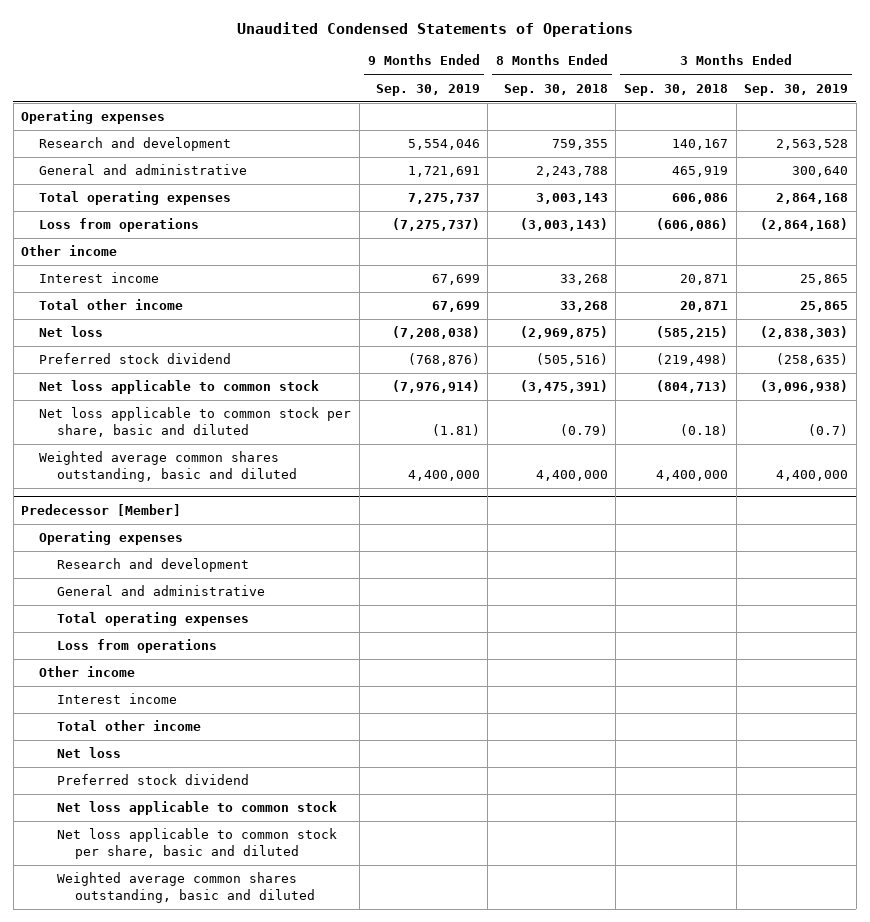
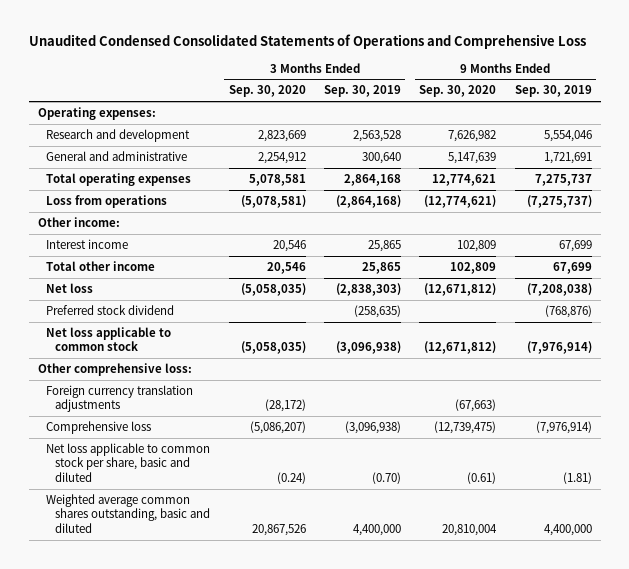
- Unaudited Condensed Statements of Operations
+ Unaudited Condensed Consolidated Statements of Operations and Comprehensive Loss
- | 9 Months Ended Sep. 30, 2019 | 8 Months Ended Sep. 30, 2018 | 3 Months Ended Sep. 30, 2018 | 3 Months Ended Sep. 30, 2019
+ | 3 Months Ended Sep. 30, 2020 | 3 Months Ended Sep. 30, 2019 | 9 Months Ended Sep. 30, 2020 | 9 Months Ended Sep. 30, 2019
- Operating expenses
+ Operating expenses:
- Other income
+ Other income:
- Net loss applicable to common stock per share, basic and diluted | (1.81) | (0.79) | (0.18) | (0.7)
+ Other comprehensive loss:
+ Foreign currency translation adjustments | (28,172) | | (67,663) |
+ Comprehensive loss | (5,086,207) | (3,096,938) | (12,739,475) | (7,976,914)
+ Net loss applicable to common stock per share, basic and diluted | (0.24) | (0.70) | (0.61) | (1.81)
- Predecessor [Member]
- Operating expenses
- Research and development
- General and administrative
- Total operating expenses
- Loss from operations
- Other income
- Interest income
- Total other income
- Net loss
- Preferred stock dividend
- Net loss applicable to common stock
- Net loss applicable to common stock per share, basic and diluted
- Weighted average common shares outstanding, basic and diluted

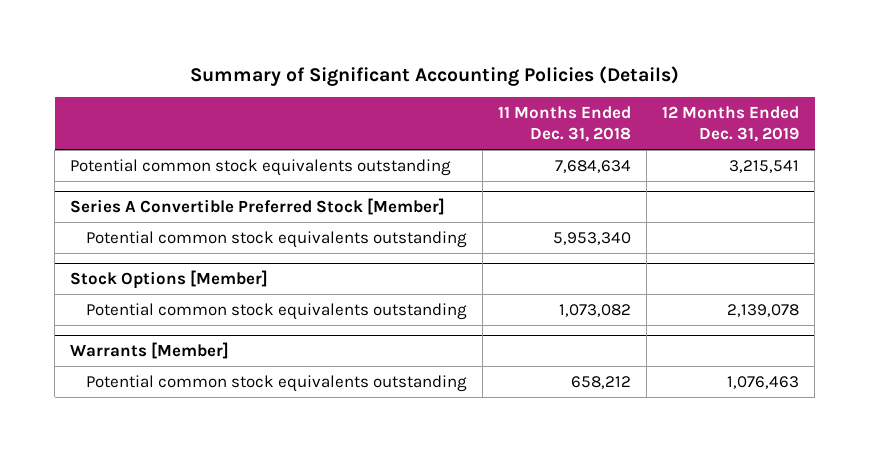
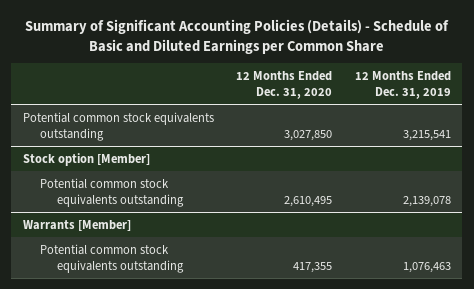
- Summary of Significant Accounting Policies (Details)
+ Summary of Significant Accounting Policies (Details) - Schedule of Basic and Diluted Earnings per Common Share
- | 11 Months Ended Dec. 31, 2018 | 12 Months Ended Dec. 31, 2019
+ | 12 Months Ended Dec. 31, 2020 | 12 Months Ended Dec. 31, 2019
- Series A Convertible Preferred Stock [Member]
- Potential common stock equivalents outstanding | 5,953,340 |
- Stock Options [Member]
+ Stock option [Member]

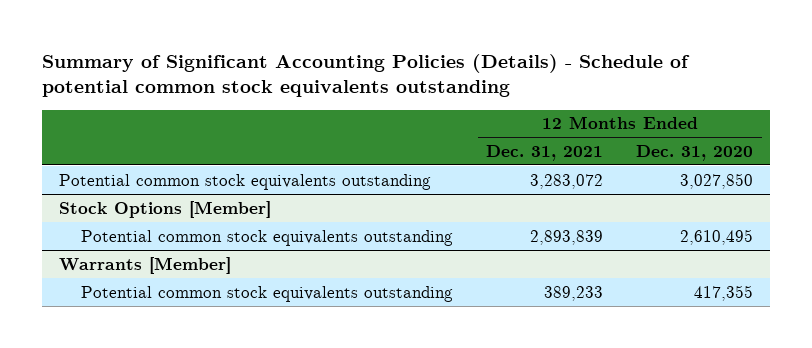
- Summary of Significant Accounting Policies (Details) - Schedule of Basic and Diluted Earnings per Common Share
+ Summary of Significant Accounting Policies (Details) - Schedule of potential common stock equivalents outstanding
- | 12 Months Ended Dec. 31, 2020 | 12 Months Ended Dec. 31, 2019
+ | 12 Months Ended Dec. 31, 2021 | 12 Months Ended Dec. 31, 2020
- Stock option [Member]
+ Stock Options [Member]

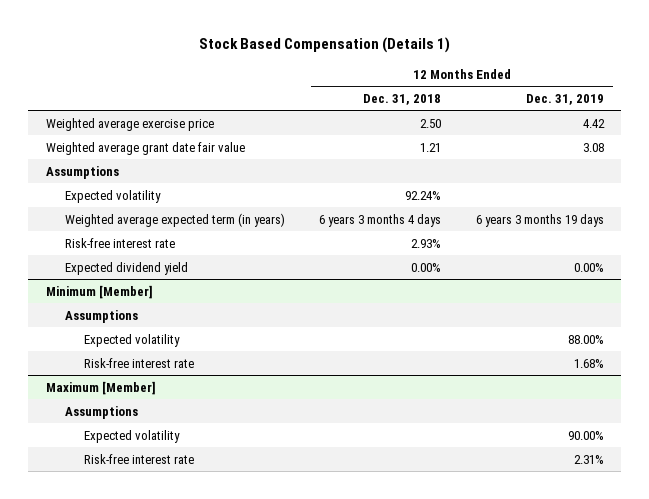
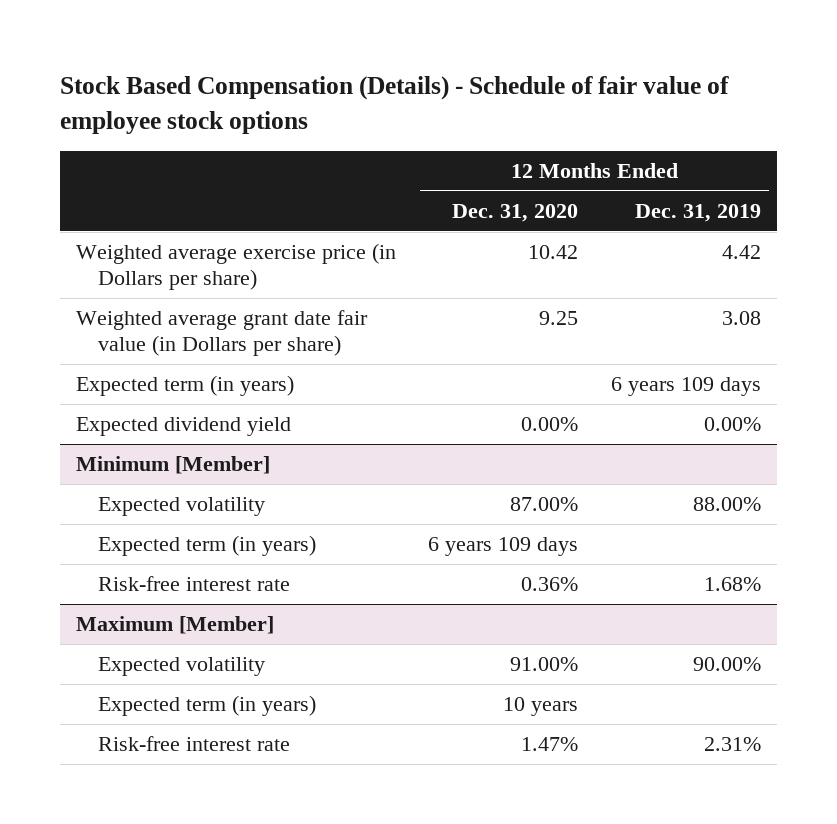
- Stock Based Compensation (Details 1)
+ Stock Based Compensation (Details) - Schedule of fair value of employee stock options
- | 12 Months Ended Dec. 31, 2018 | 12 Months Ended Dec. 31, 2019
+ | 12 Months Ended Dec. 31, 2020 | 12 Months Ended Dec. 31, 2019
- Weighted average exercise price | 2.50 | 4.42
- Weighted average grant date fair value | 1.21 | 3.08
- Assumptions
- Expected volatility | 92.24% |
- Weighted average expected term (in years) | 6 years 3 months 4 days | 6 years 3 months 19 days
- Risk-free interest rate | 2.93% |
+ Weighted average exercise price (in Dollars per share) | 10.42 | 4.42
+ Weighted average grant date fair value (in Dollars per share) | 9.25 | 3.08
+ Expected term (in years) | | 6 years 109 days
@ Minimum [Member]
- Assumptions
+ Expected term (in years) | 6 years 109 days |
@ Maximum [Member]
- Assumptions
+ Expected term (in years) | 10 years |

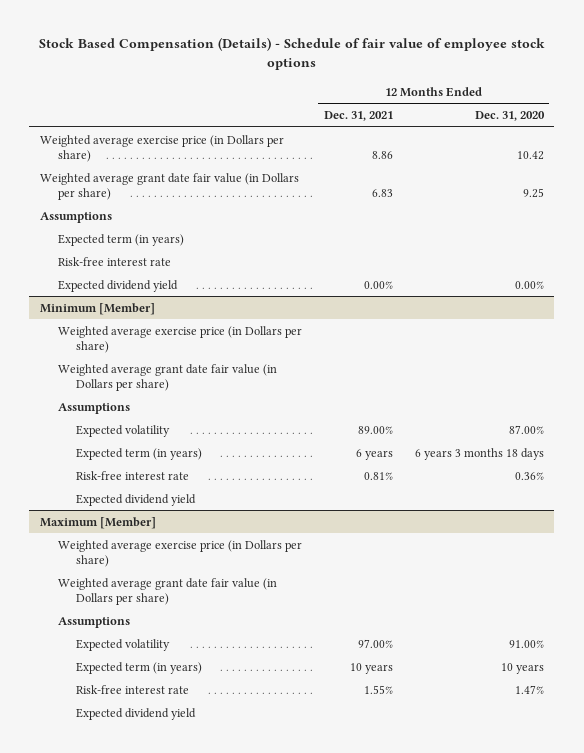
- | 12 Months Ended Dec. 31, 2020 | 12 Months Ended Dec. 31, 2019
+ | 12 Months Ended Dec. 31, 2021 | 12 Months Ended Dec. 31, 2020
+ Assumptions
+ Risk-free interest rate
@ Minimum [Member]
+ Weighted average exercise price (in Dollars per share)
+ Weighted average grant date fair value (in Dollars per share)
+ Assumptions
- Expected term (in years) | 6 years 109 days |
+ Expected term (in years) | 6 years | 6 years 3 months 18 days
+ Expected dividend yield
@ Maximum [Member]
+ Weighted average exercise price (in Dollars per share)
+ Weighted average grant date fair value (in Dollars per share)
+ Assumptions
+ Expected dividend yield

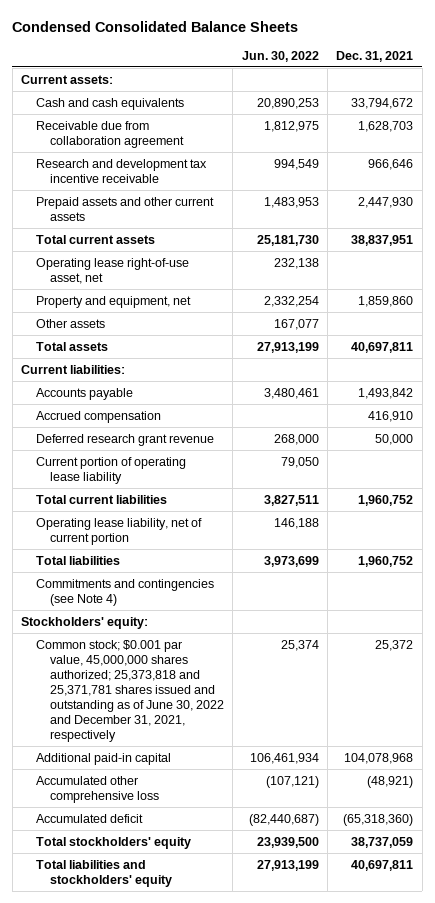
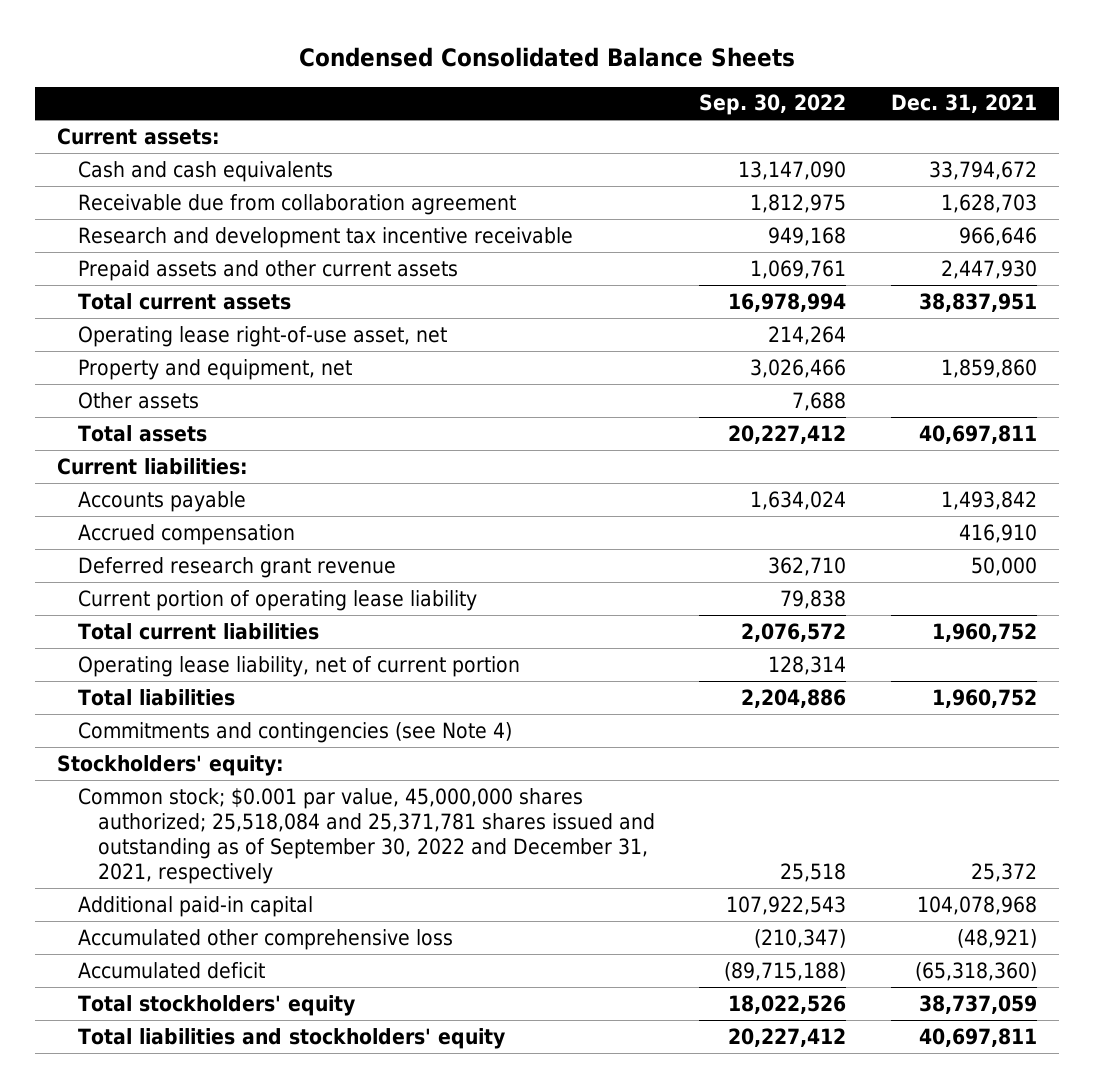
- | Jun. 30, 2022 | Dec. 31, 2021
+ | Sep. 30, 2022 | Dec. 31, 2021
- Common stock; $0.001 par value, 45,000,000 shares authorized; 25,373,818 and 25,371,781 shares issued and outstanding as of June 30, 2022 and December 31, 2021, respectively | 25,374 | 25,372
+ Common stock; $0.001 par value, 45,000,000 shares authorized; 25,518,084 and 25,371,781 shares issued and outstanding as of September 30, 2022 and December 31, 2021, respectively | 25,518 | 25,372

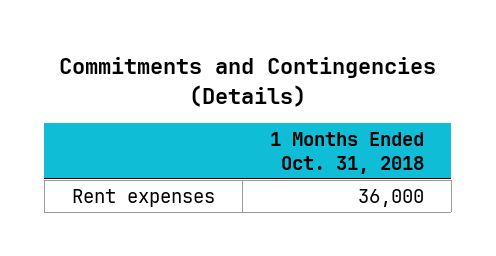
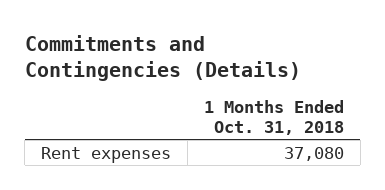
- Rent expenses | 36,000
+ Rent expenses | 37,080

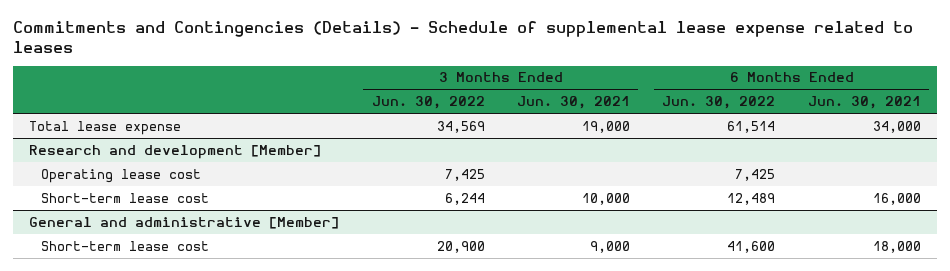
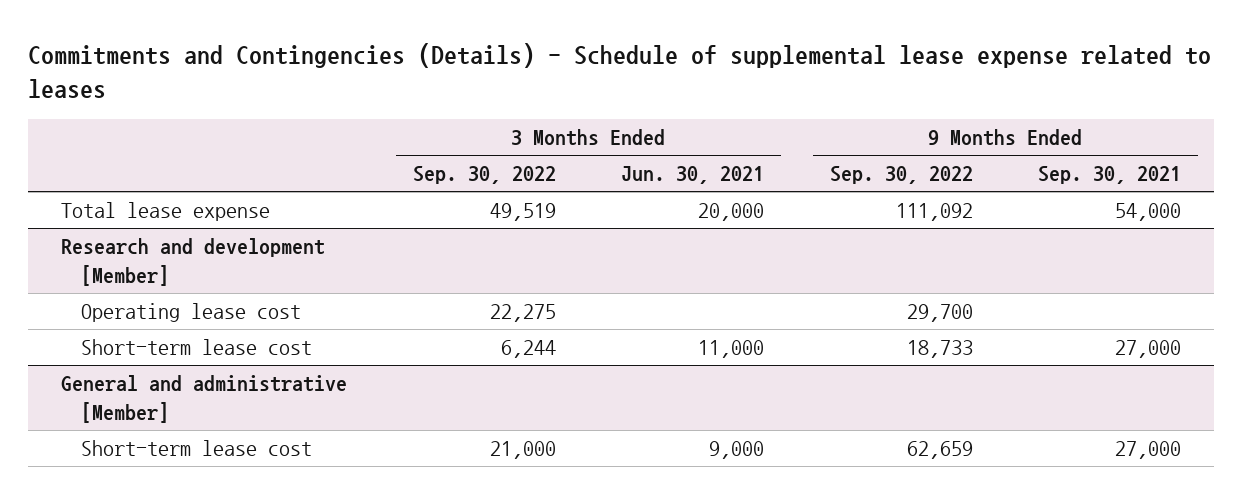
- | 3 Months Ended Jun. 30, 2022 | 3 Months Ended Jun. 30, 2021 | 6 Months Ended Jun. 30, 2022 | 6 Months Ended Jun. 30, 2021
+ | 3 Months Ended Sep. 30, 2022 | 3 Months Ended Jun. 30, 2021 | 9 Months Ended Sep. 30, 2022 | 9 Months Ended Sep. 30, 2021
- Total lease expense | 34,569 | 19,000 | 61,514 | 34,000
+ Total lease expense | 49,519 | 20,000 | 111,092 | 54,000
@ Research and development [Member]
- Short-term lease cost | 6,244 | 10,000 | 12,489 | 16,000
+ Short-term lease cost | 6,244 | 11,000 | 18,733 | 27,000

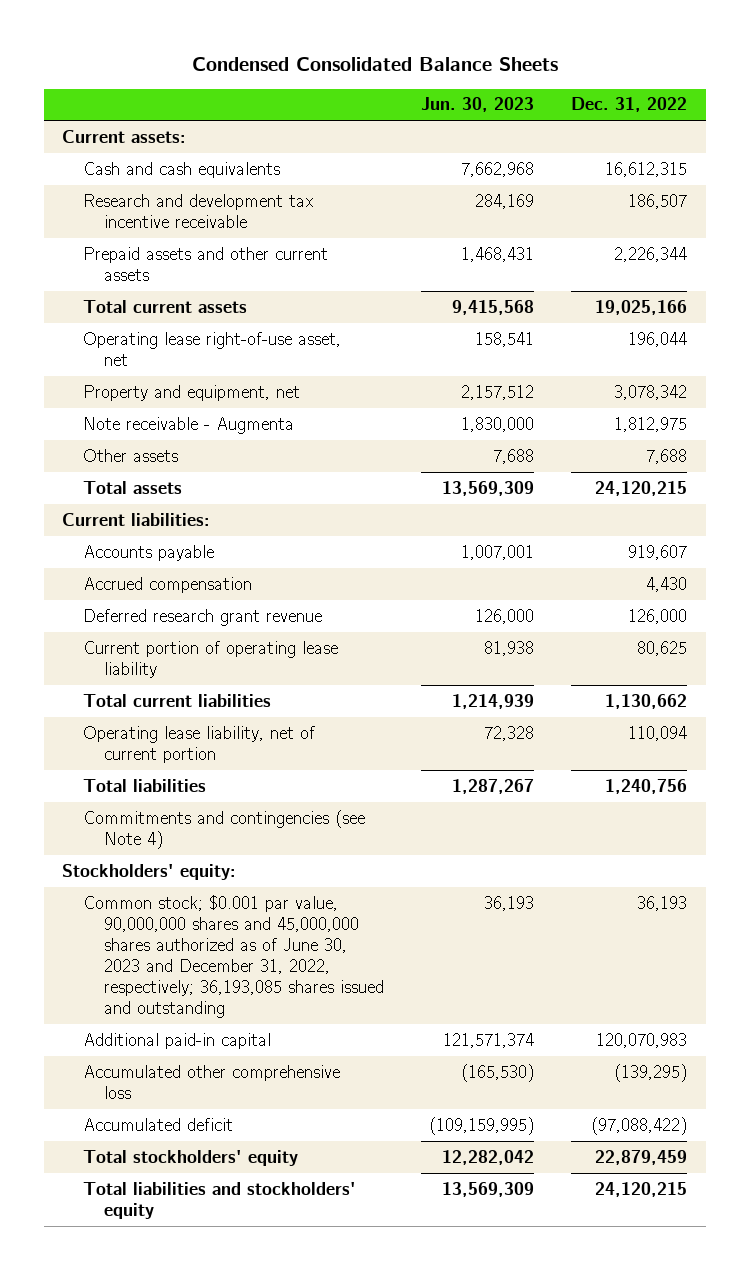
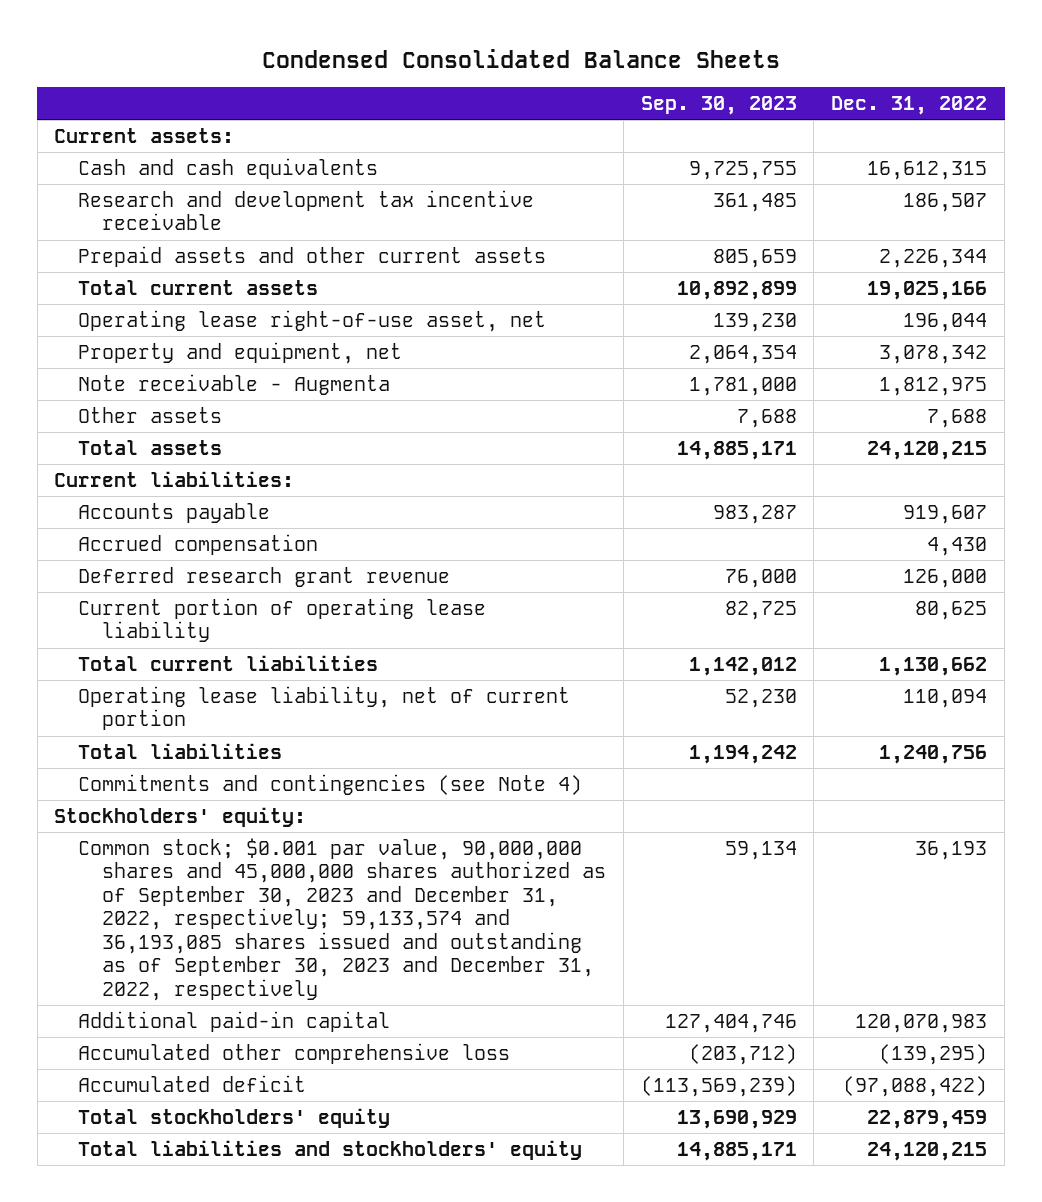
- | Jun. 30, 2023 | Dec. 31, 2022
+ | Sep. 30, 2023 | Dec. 31, 2022
- Common stock; $0.001 par value, 90,000,000 shares and 45,000,000 shares authorized as of June 30, 2023 and December 31, 2022, respectively; 36,193,085 shares issued and outstanding | 36,193 | 36,193
+ Common stock; $0.001 par value, 90,000,000 shares and 45,000,000 shares authorized as of September 30, 2023 and December 31, 2022, respectively; 59,133,574 and 36,193,085 shares issued and outstanding as of September 30, 2023 and December 31, 2022, respectively | 59,134 | 36,193

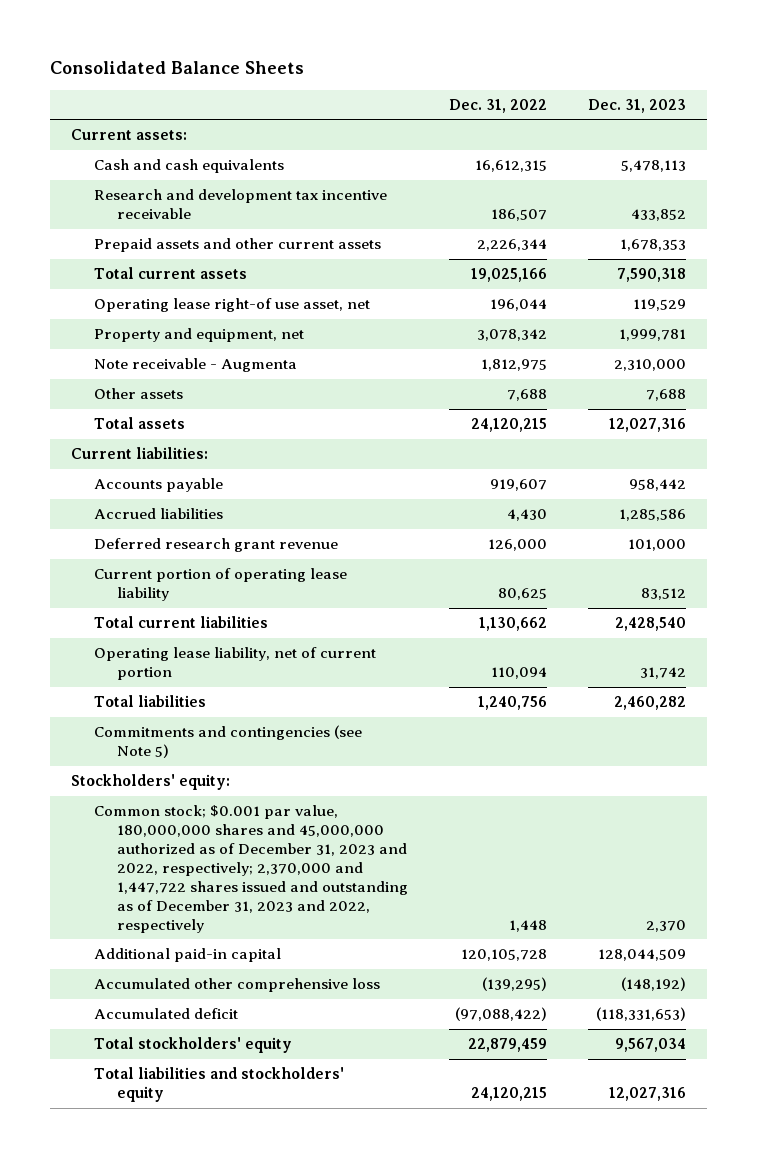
- Condensed Consolidated Balance Sheets
+ Consolidated Balance Sheets
- | Sep. 30, 2023 | Dec. 31, 2022
+ | Dec. 31, 2022 | Dec. 31, 2023
- Operating lease right-of-use asset, net | 139,230 | 196,044
+ Operating lease right-of use asset, net | 196,044 | 119,529
- Accrued compensation | | 4,430
+ Accrued liabilities | 4,430 | 1,285,586
- Commitments and contingencies (see Note 4)
+ Commitments and contingencies (see Note 5)
- Common stock; $0.001 par value, 90,000,000 shares and 45,000,000 shares authorized as of September 30, 2023 and December 31, 2022, respectively; 59,133,574 and 36,193,085 shares issued and outstanding as of September 30, 2023 and December 31, 2022, respectively | 59,134 | 36,193
- Additional paid-in capital | 127,404,746 | 120,070,983
+ Common stock; $0.001 par value, 180,000,000 shares and 45,000,000 authorized as of December 31, 2023 and 2022, respectively; 2,370,000 and 1,447,722 shares issued and outstanding as of December 31, 2023 and 2022, respectively | 1,448 | 2,370
+ Additional paid-in capital | 120,105,728 | 128,044,509

